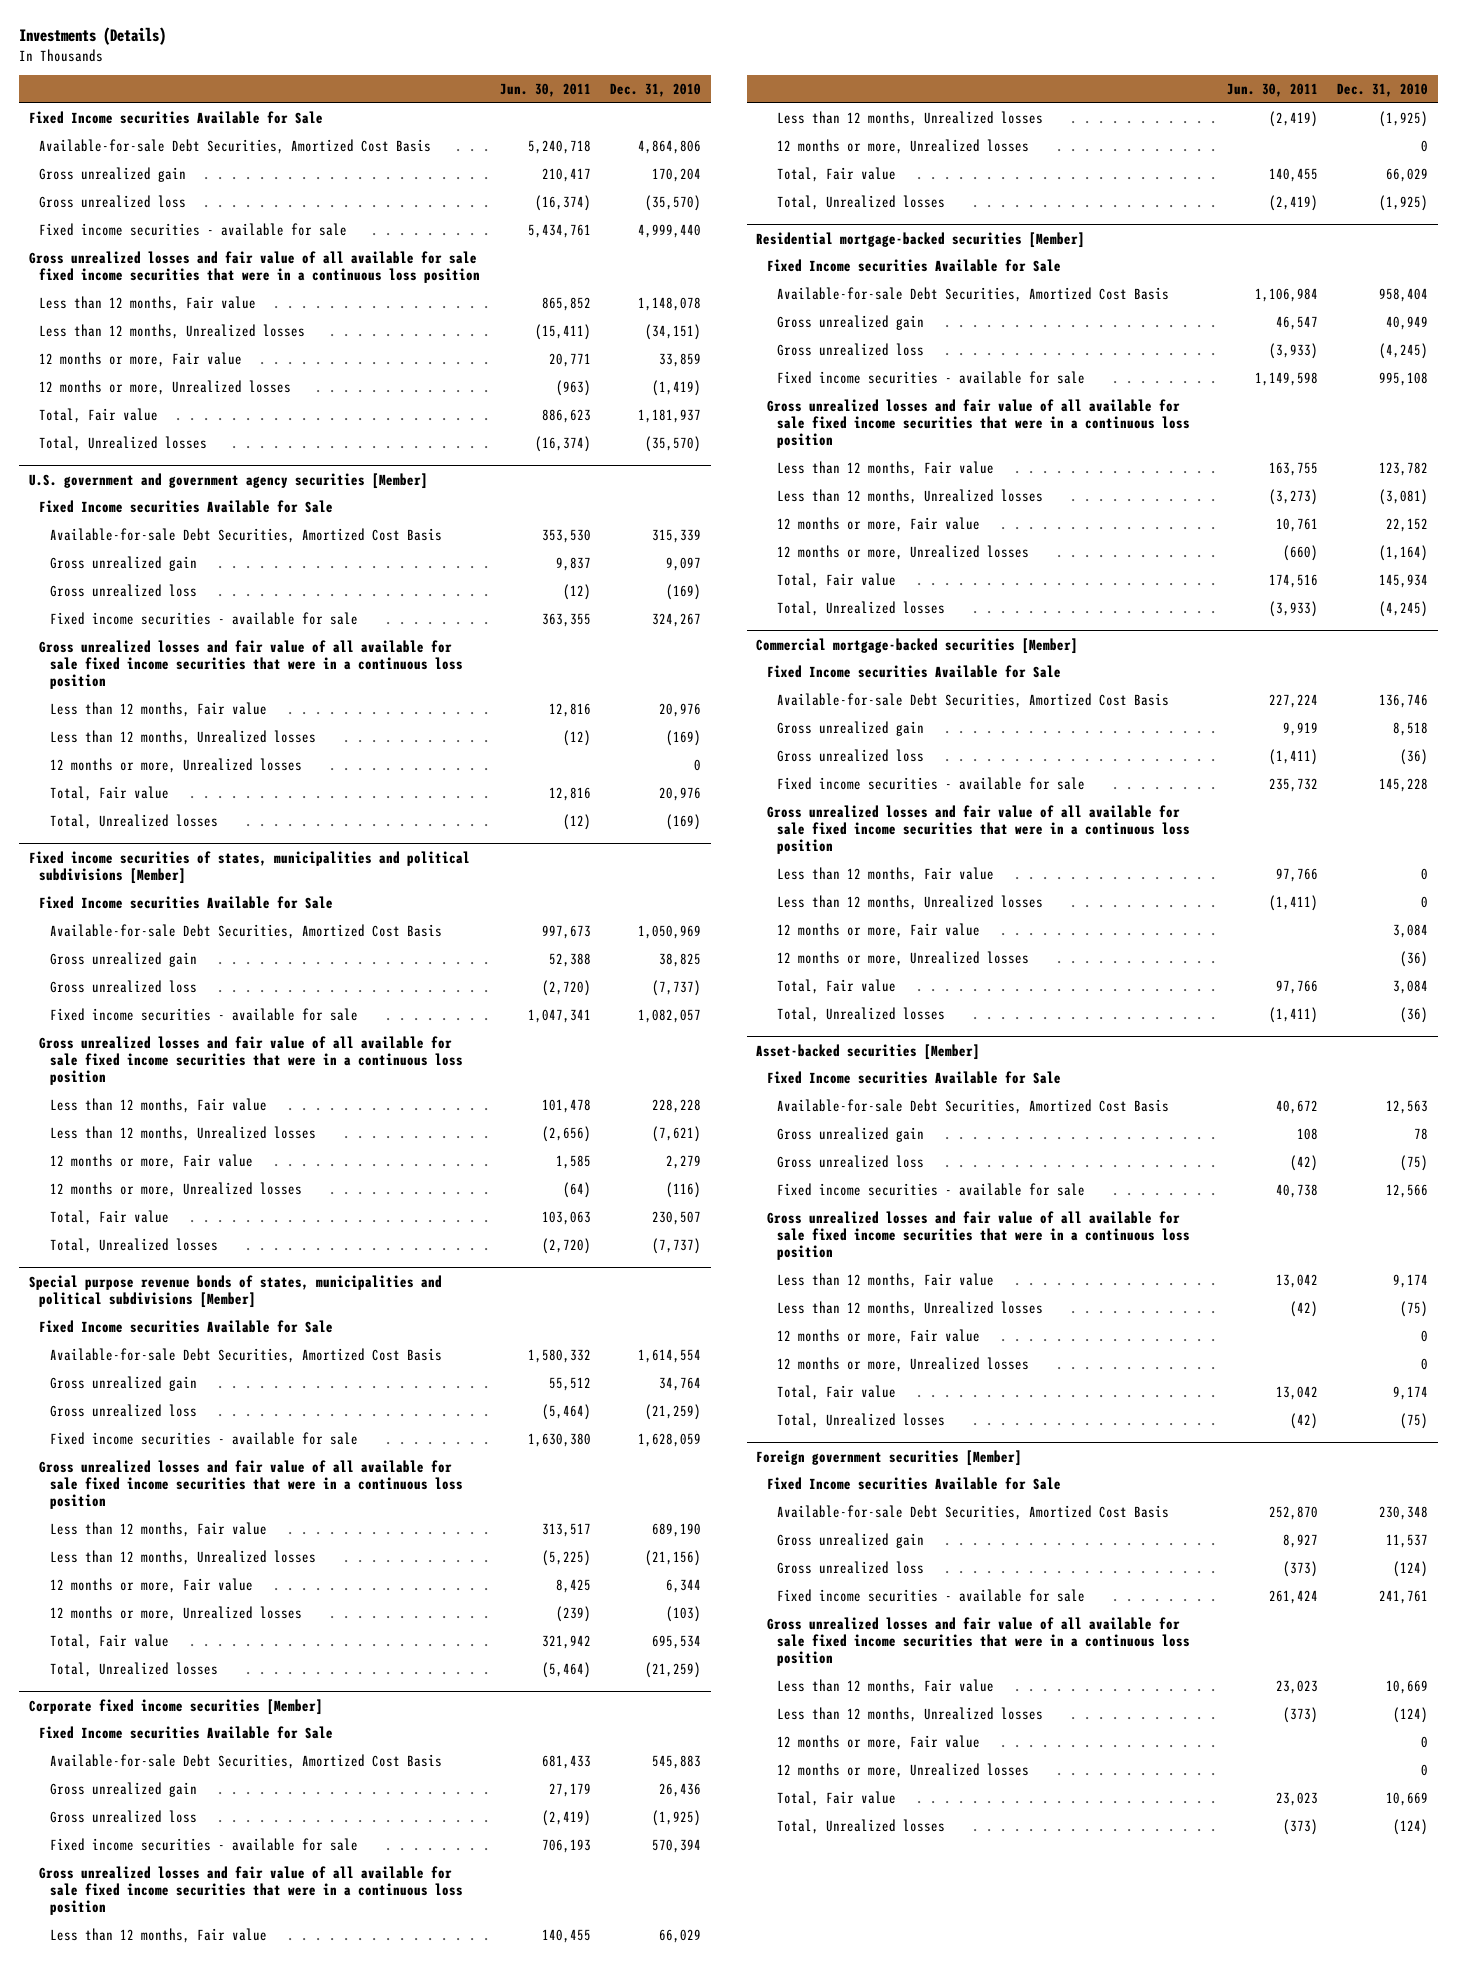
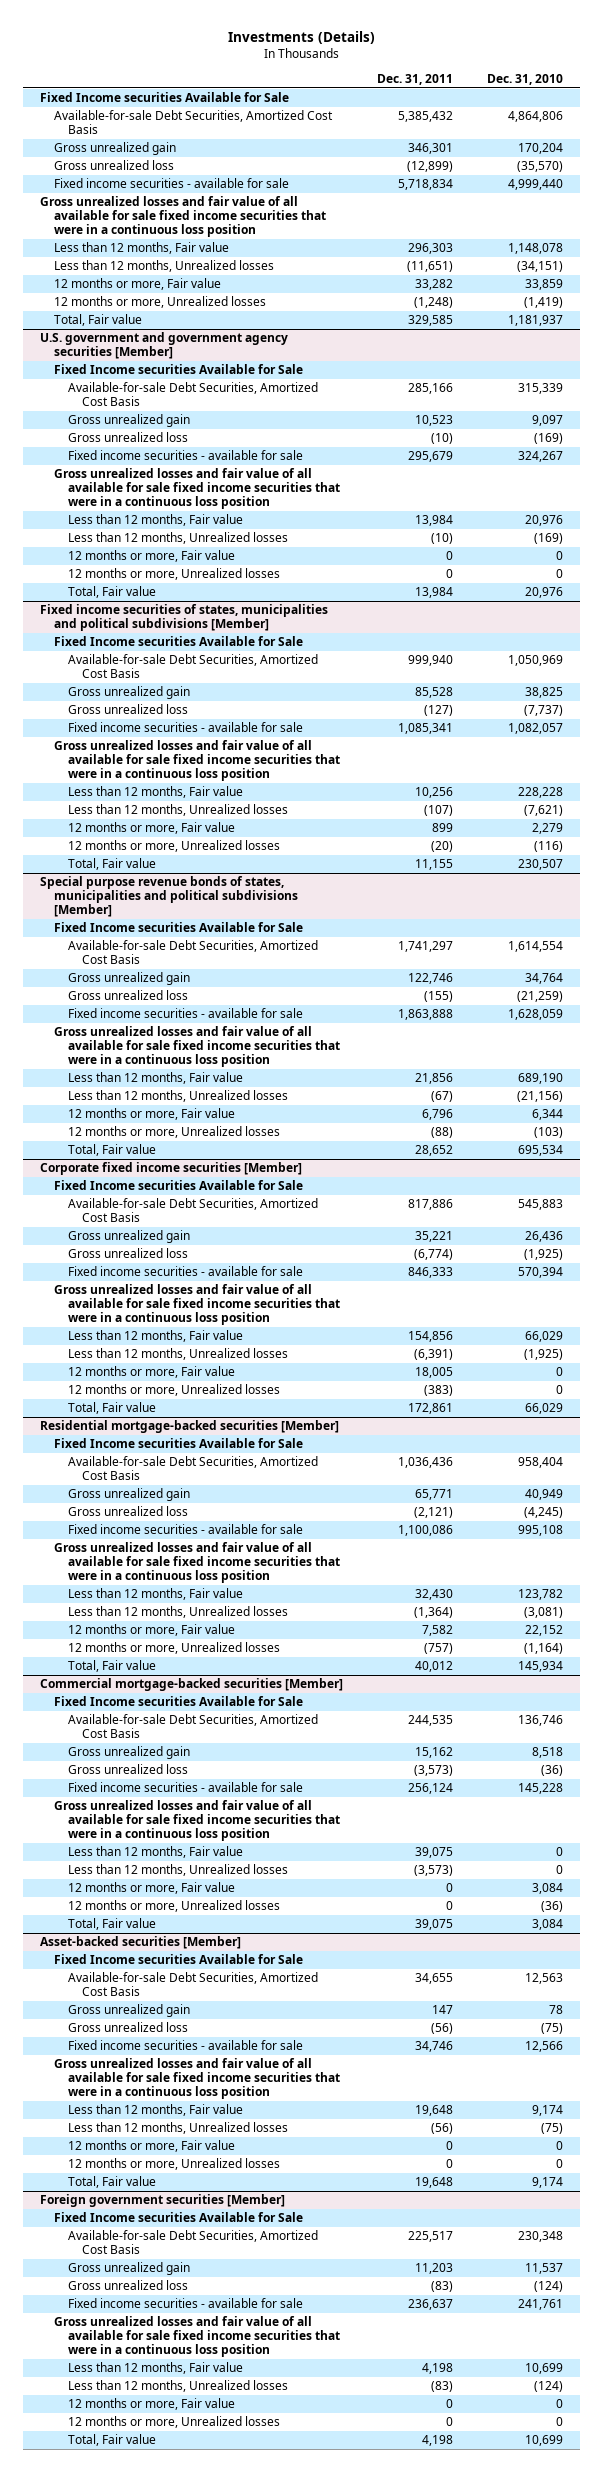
- | Jun. 30, 2011 | Dec. 31, 2010
+ | Dec. 31, 2011 | Dec. 31, 2010
- Total, Unrealized losses | (16,374) | (35,570)
@ U.S. government and government agency securities [Member]
+ 12 months or more, Fair value | 0 | 0
- Total, Unrealized losses | (12) | (169)
@ Fixed income securities of states, municipalities and political subdivisions [Member]
- Total, Unrealized losses | (2,720) | (7,737)
@ Special purpose revenue bonds of states, municipalities and political subdivisions [Member]
- Total, Unrealized losses | (5,464) | (21,259)
@ Corporate fixed income securities [Member]
+ 12 months or more, Fair value | 18,005 | 0
- Total, Unrealized losses | (2,419) | (1,925)
@ Residential mortgage-backed securities [Member]
- Total, Unrealized losses | (3,933) | (4,245)
@ Commercial mortgage-backed securities [Member]
- Total, Unrealized losses | (1,411) | (36)
@ Asset-backed securities [Member]
- Total, Unrealized losses | (42) | (75)
@ Foreign government securities [Member]
- Less than 12 months, Fair value | 23,023 | 10,669
+ Less than 12 months, Fair value | 4,198 | 10,699
- Total, Fair value | 23,023 | 10,669
- Total, Unrealized losses | (373) | (124)
+ Total, Fair value | 4,198 | 10,699

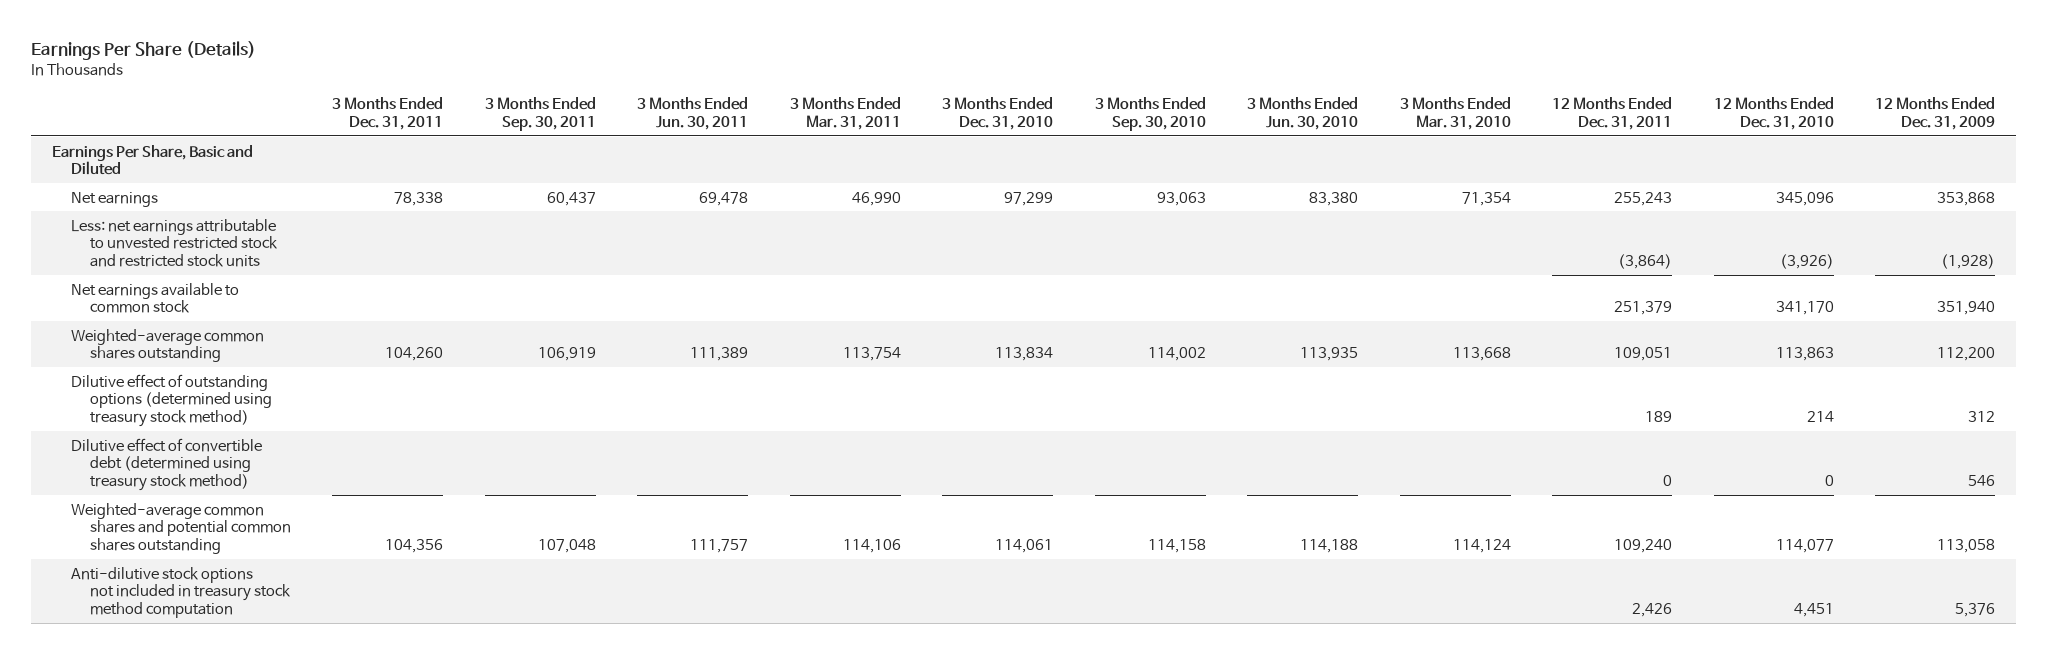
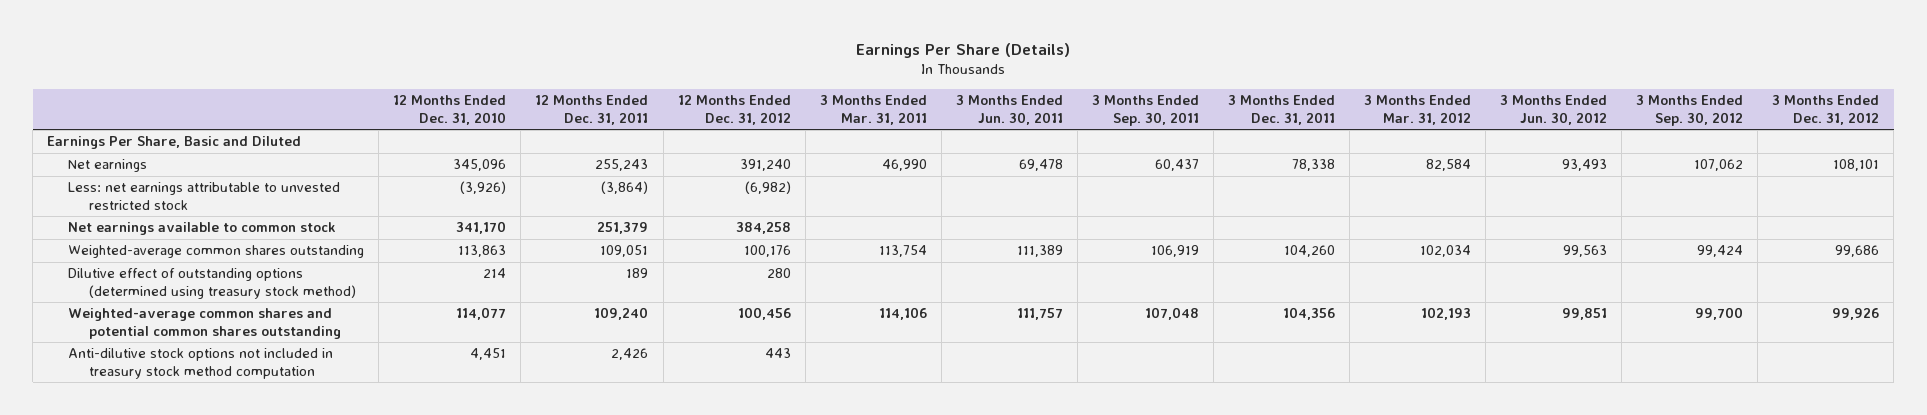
- | 3 Months Ended Dec. 31, 2011 | 3 Months Ended Sep. 30, 2011 | 3 Months Ended Jun. 30, 2011 | 3 Months Ended Mar. 31, 2011 | 3 Months Ended Dec. 31, 2010 | 3 Months Ended Sep. 30, 2010 | 3 Months Ended Jun. 30, 2010 | 3 Months Ended Mar. 31, 2010 | 12 Months Ended Dec. 31, 2011 | 12 Months Ended Dec. 31, 2010 | 12 Months Ended Dec. 31, 2009
+ | 12 Months Ended Dec. 31, 2010 | 12 Months Ended Dec. 31, 2011 | 12 Months Ended Dec. 31, 2012 | 3 Months Ended Mar. 31, 2011 | 3 Months Ended Jun. 30, 2011 | 3 Months Ended Sep. 30, 2011 | 3 Months Ended Dec. 31, 2011 | 3 Months Ended Mar. 31, 2012 | 3 Months Ended Jun. 30, 2012 | 3 Months Ended Sep. 30, 2012 | 3 Months Ended Dec. 31, 2012
- Less: net earnings attributable to unvested restricted stock and restricted stock units | | | | | | | | | (3,864) | (3,926) | (1,928)
+ Less: net earnings attributable to unvested restricted stock | (3,926) | (3,864) | (6,982) | | | | | | | |
- Dilutive effect of convertible debt (determined using treasury stock method) | | | | | | | | | 0 | 0 | 546

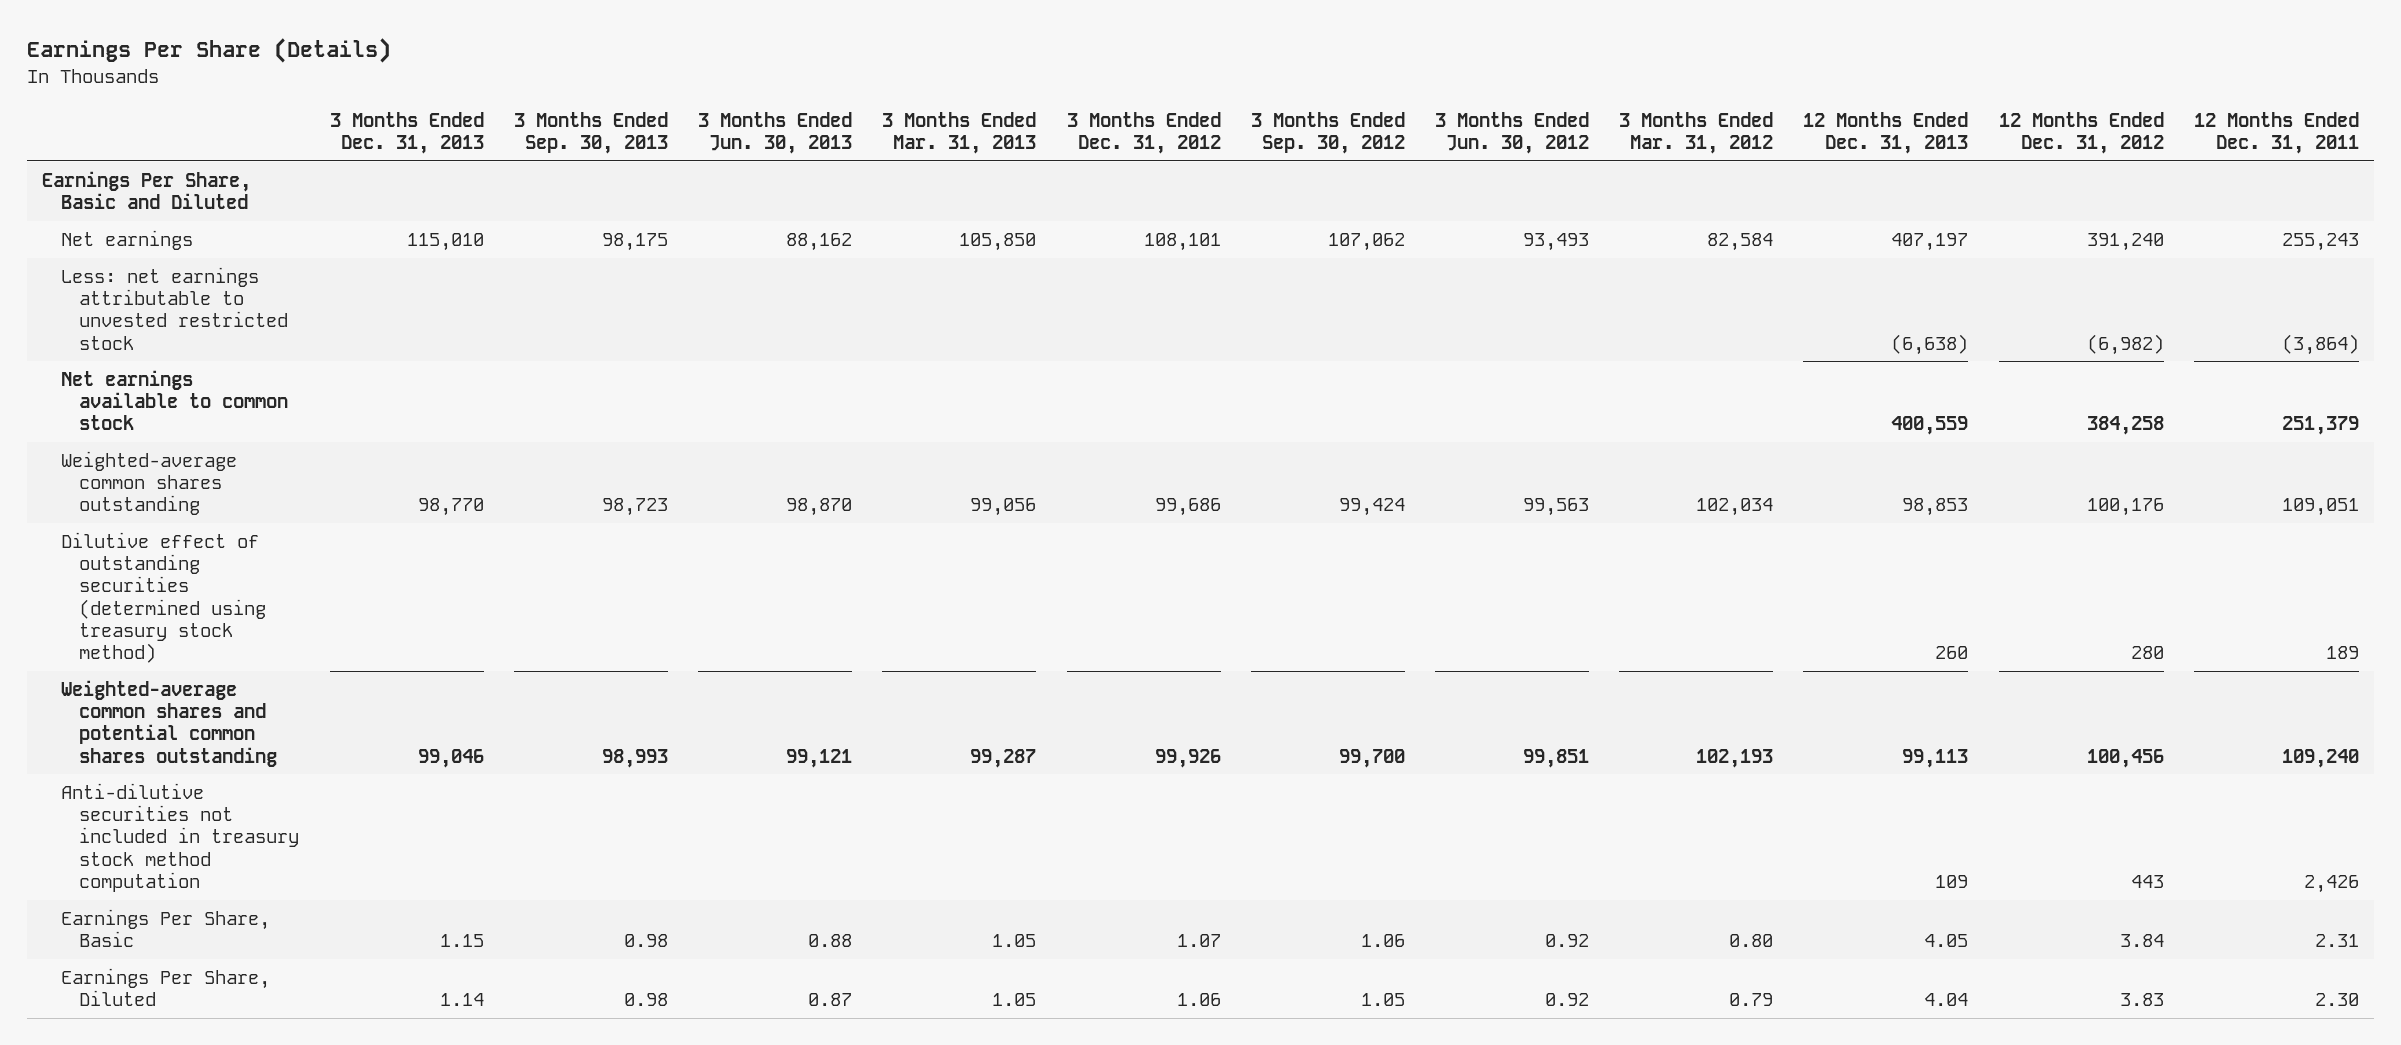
- | 12 Months Ended Dec. 31, 2010 | 12 Months Ended Dec. 31, 2011 | 12 Months Ended Dec. 31, 2012 | 3 Months Ended Mar. 31, 2011 | 3 Months Ended Jun. 30, 2011 | 3 Months Ended Sep. 30, 2011 | 3 Months Ended Dec. 31, 2011 | 3 Months Ended Mar. 31, 2012 | 3 Months Ended Jun. 30, 2012 | 3 Months Ended Sep. 30, 2012 | 3 Months Ended Dec. 31, 2012
+ | 3 Months Ended Dec. 31, 2013 | 3 Months Ended Sep. 30, 2013 | 3 Months Ended Jun. 30, 2013 | 3 Months Ended Mar. 31, 2013 | 3 Months Ended Dec. 31, 2012 | 3 Months Ended Sep. 30, 2012 | 3 Months Ended Jun. 30, 2012 | 3 Months Ended Mar. 31, 2012 | 12 Months Ended Dec. 31, 2013 | 12 Months Ended Dec. 31, 2012 | 12 Months Ended Dec. 31, 2011
- Dilutive effect of outstanding options (determined using treasury stock method) | 214 | 189 | 280 | | | | | | | |
+ Dilutive effect of outstanding securities (determined using treasury stock method) | | | | | | | | | 260 | 280 | 189
- Anti-dilutive stock options not included in treasury stock method computation | 4,451 | 2,426 | 443 | | | | | | | |
+ Anti-dilutive securities not included in treasury stock method computation | | | | | | | | | 109 | 443 | 2,426
+ Earnings Per Share, Basic | 1.15 | 0.98 | 0.88 | 1.05 | 1.07 | 1.06 | 0.92 | 0.80 | 4.05 | 3.84 | 2.31
+ Earnings Per Share, Diluted | 1.14 | 0.98 | 0.87 | 1.05 | 1.06 | 1.05 | 0.92 | 0.79 | 4.04 | 3.83 | 2.30

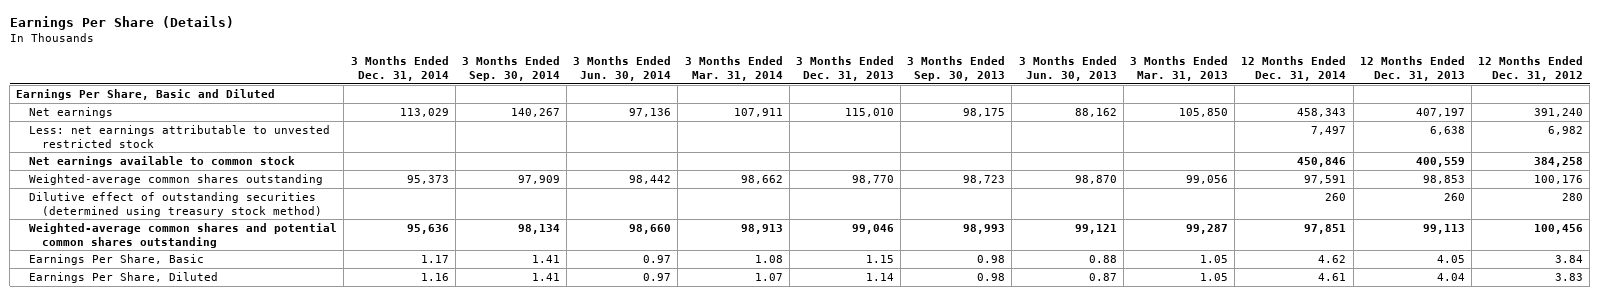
- | 3 Months Ended Dec. 31, 2013 | 3 Months Ended Sep. 30, 2013 | 3 Months Ended Jun. 30, 2013 | 3 Months Ended Mar. 31, 2013 | 3 Months Ended Dec. 31, 2012 | 3 Months Ended Sep. 30, 2012 | 3 Months Ended Jun. 30, 2012 | 3 Months Ended Mar. 31, 2012 | 12 Months Ended Dec. 31, 2013 | 12 Months Ended Dec. 31, 2012 | 12 Months Ended Dec. 31, 2011
+ | 3 Months Ended Dec. 31, 2014 | 3 Months Ended Sep. 30, 2014 | 3 Months Ended Jun. 30, 2014 | 3 Months Ended Mar. 31, 2014 | 3 Months Ended Dec. 31, 2013 | 3 Months Ended Sep. 30, 2013 | 3 Months Ended Jun. 30, 2013 | 3 Months Ended Mar. 31, 2013 | 12 Months Ended Dec. 31, 2014 | 12 Months Ended Dec. 31, 2013 | 12 Months Ended Dec. 31, 2012
- Less: net earnings attributable to unvested restricted stock | | | | | | | | | (6,638) | (6,982) | (3,864)
+ Less: net earnings attributable to unvested restricted stock | | | | | | | | | 7,497 | 6,638 | 6,982
- Anti-dilutive securities not included in treasury stock method computation | | | | | | | | | 109 | 443 | 2,426

